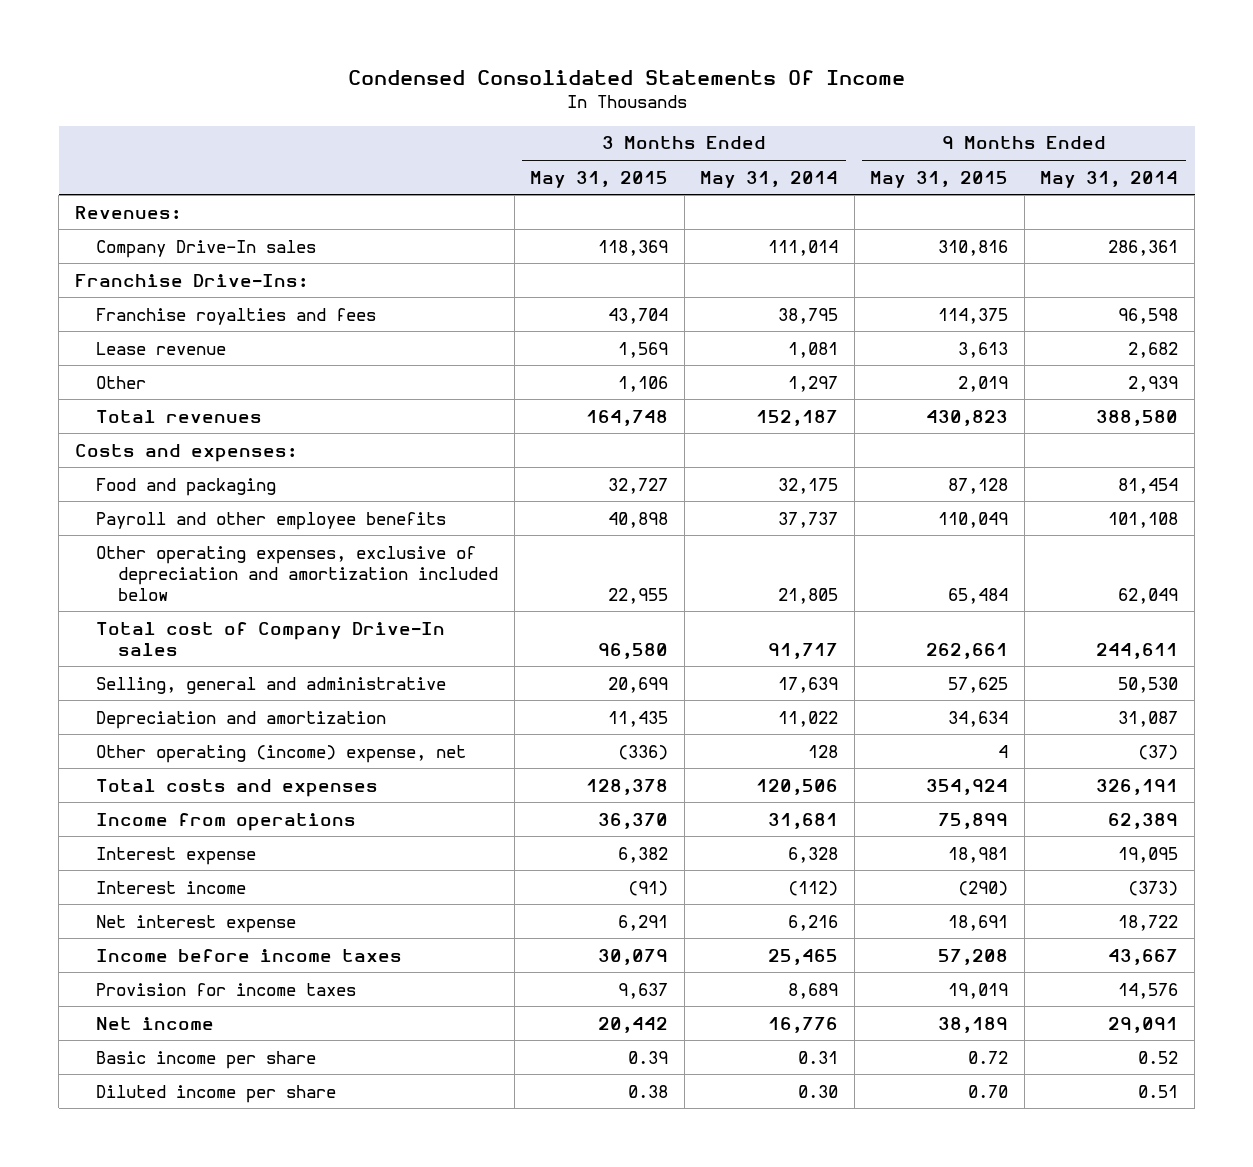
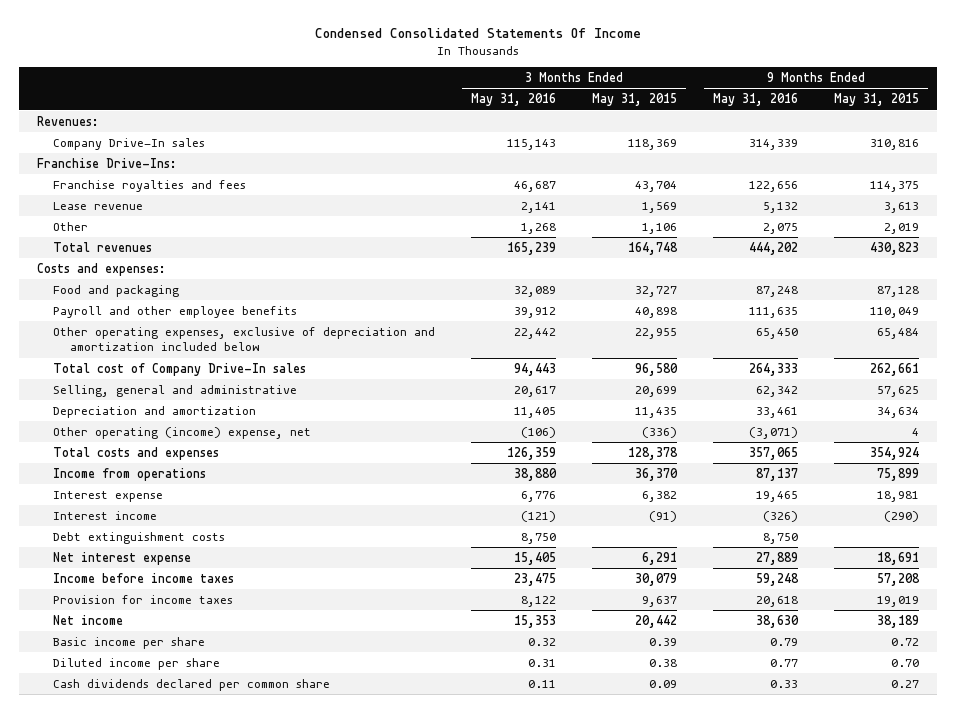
- | 3 Months Ended May 31, 2015 | 3 Months Ended May 31, 2014 | 9 Months Ended May 31, 2015 | 9 Months Ended May 31, 2014
+ | 3 Months Ended May 31, 2016 | 3 Months Ended May 31, 2015 | 9 Months Ended May 31, 2016 | 9 Months Ended May 31, 2015
+ Debt extinguishment costs | 8,750 | | 8,750 |
+ Cash dividends declared per common share | 0.11 | 0.09 | 0.33 | 0.27

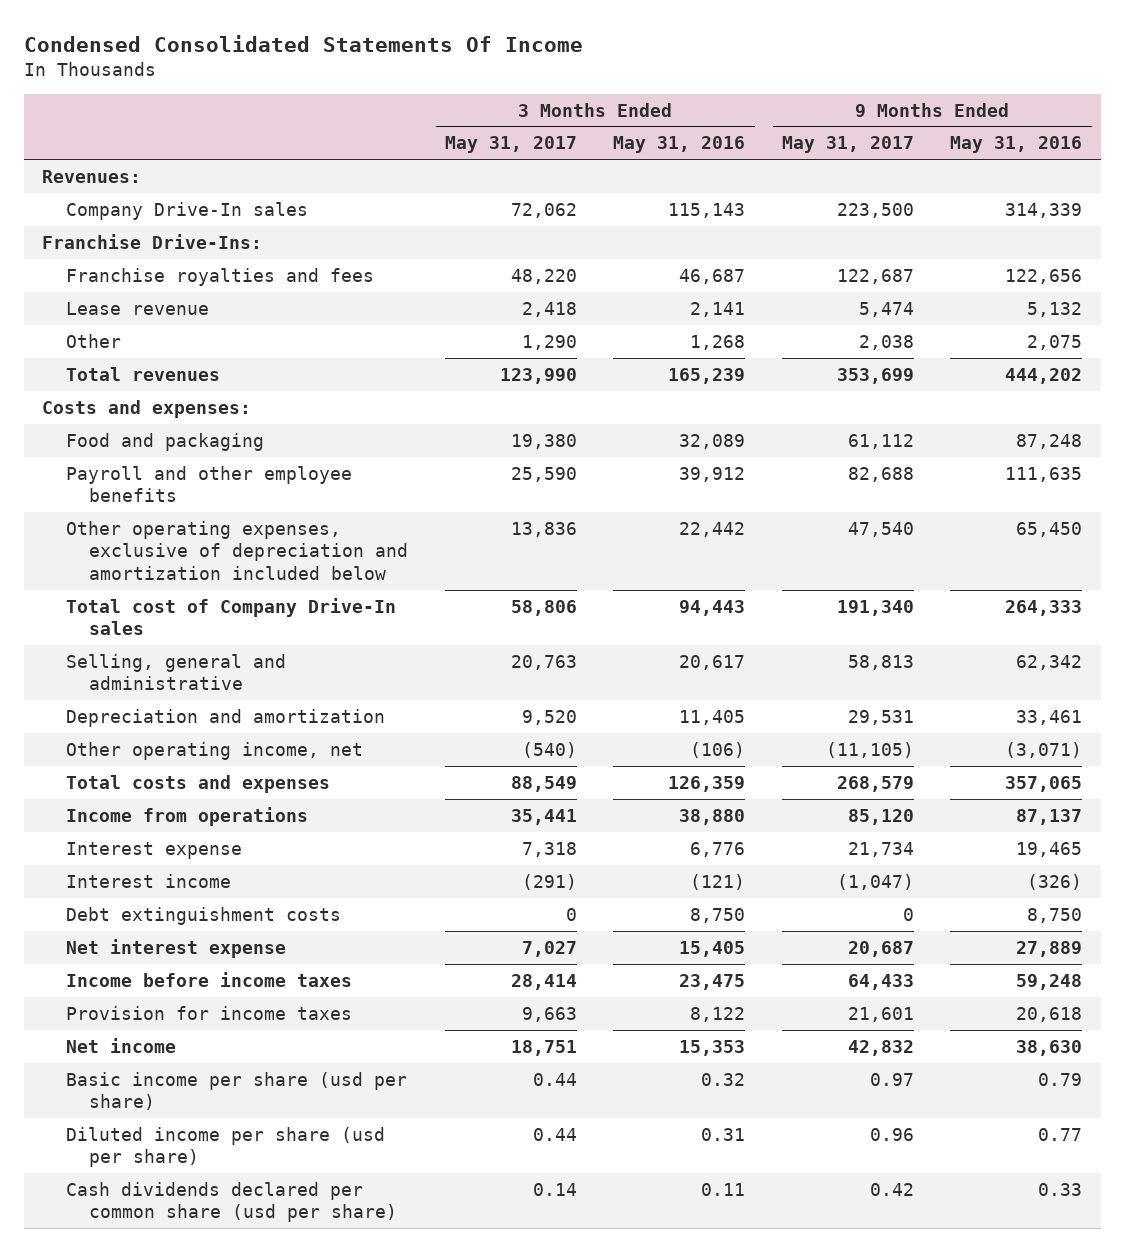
- | 3 Months Ended May 31, 2016 | 3 Months Ended May 31, 2015 | 9 Months Ended May 31, 2016 | 9 Months Ended May 31, 2015
+ | 3 Months Ended May 31, 2017 | 3 Months Ended May 31, 2016 | 9 Months Ended May 31, 2017 | 9 Months Ended May 31, 2016
- Other operating (income) expense, net | (106) | (336) | (3,071) | 4
+ Other operating income, net | (540) | (106) | (11,105) | (3,071)
- Basic income per share | 0.32 | 0.39 | 0.79 | 0.72
- Diluted income per share | 0.31 | 0.38 | 0.77 | 0.70
- Cash dividends declared per common share | 0.11 | 0.09 | 0.33 | 0.27
+ Basic income per share (usd per share) | 0.44 | 0.32 | 0.97 | 0.79
+ Diluted income per share (usd per share) | 0.44 | 0.31 | 0.96 | 0.77
+ Cash dividends declared per common share (usd per share) | 0.14 | 0.11 | 0.42 | 0.33

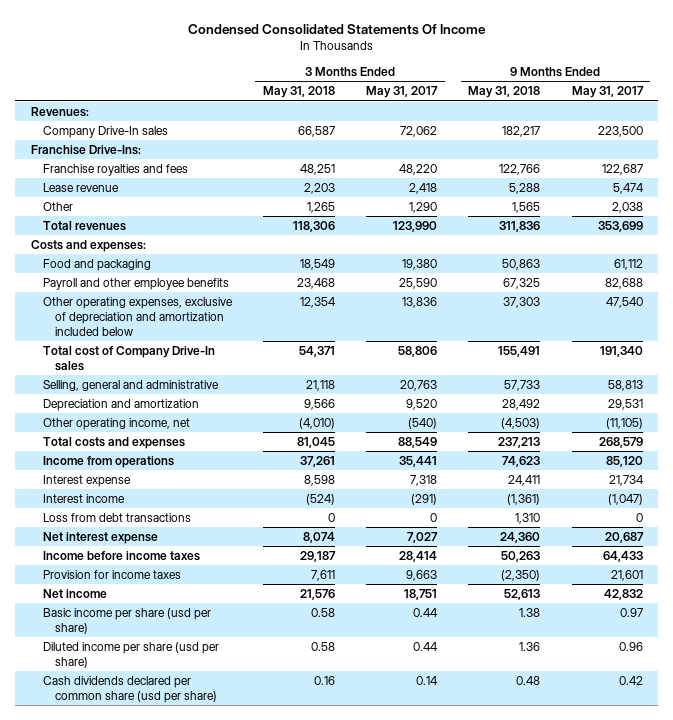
- | 3 Months Ended May 31, 2017 | 3 Months Ended May 31, 2016 | 9 Months Ended May 31, 2017 | 9 Months Ended May 31, 2016
+ | 3 Months Ended May 31, 2018 | 3 Months Ended May 31, 2017 | 9 Months Ended May 31, 2018 | 9 Months Ended May 31, 2017
- Debt extinguishment costs | 0 | 8,750 | 0 | 8,750
+ Loss from debt transactions | 0 | 0 | 1,310 | 0

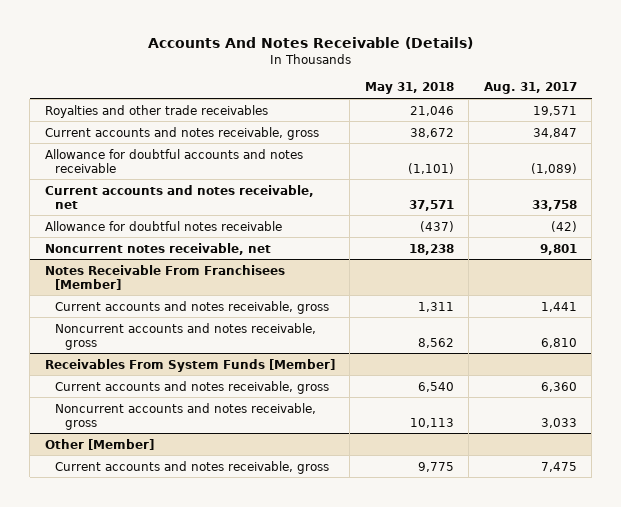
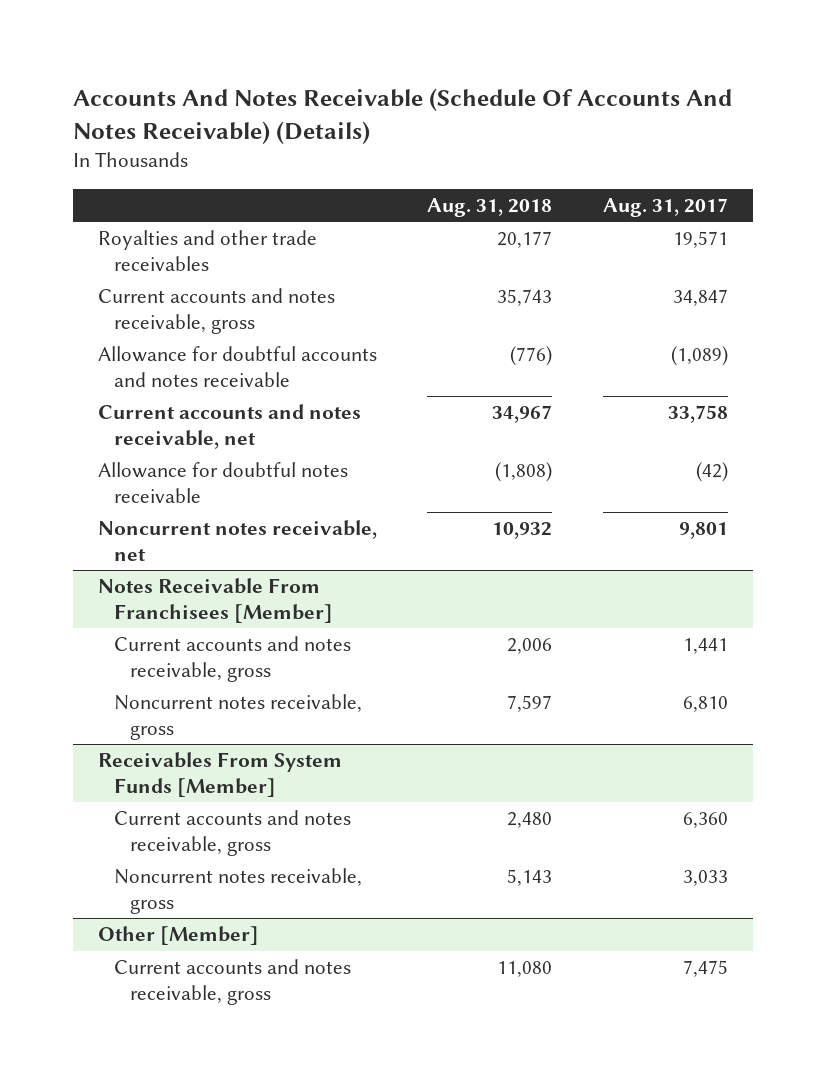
- Accounts And Notes Receivable (Details)
+ Accounts And Notes Receivable (Schedule Of Accounts And Notes Receivable) (Details)
- | May 31, 2018 | Aug. 31, 2017
+ | Aug. 31, 2018 | Aug. 31, 2017
@ Notes Receivable From Franchisees [Member]
- Noncurrent accounts and notes receivable, gross | 8,562 | 6,810
+ Noncurrent notes receivable, gross | 7,597 | 6,810
@ Receivables From System Funds [Member]
- Noncurrent accounts and notes receivable, gross | 10,113 | 3,033
+ Noncurrent notes receivable, gross | 5,143 | 3,033

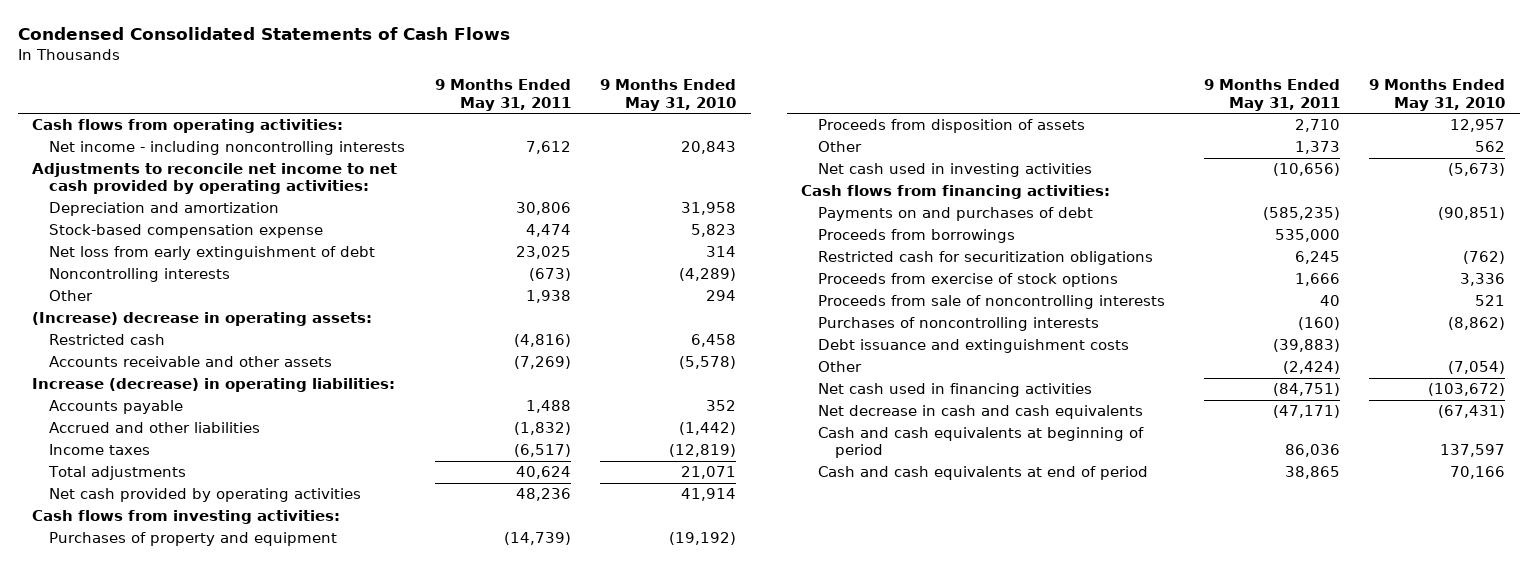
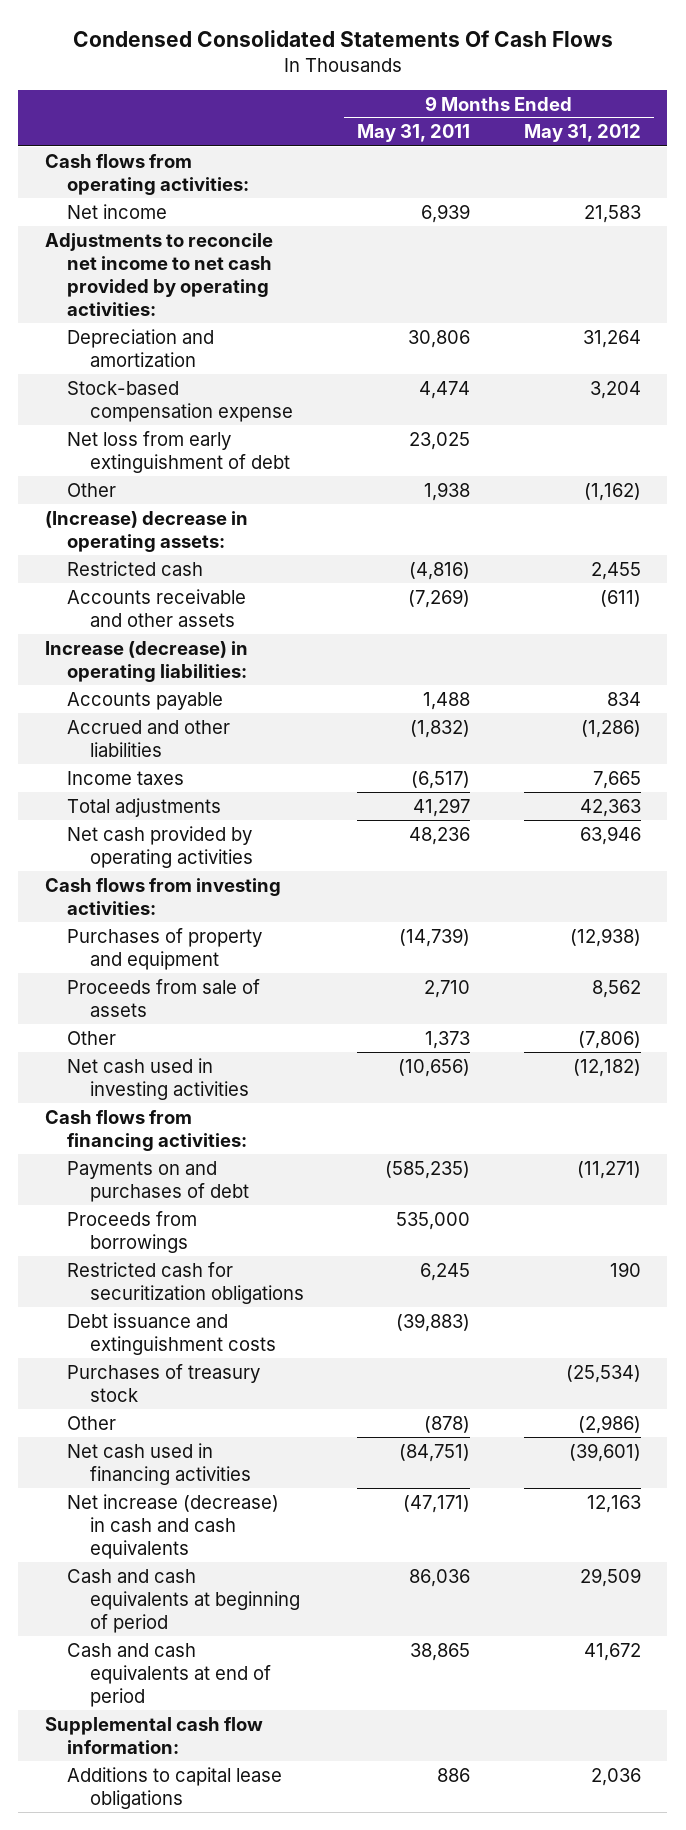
- Condensed Consolidated Statements of Cash Flows
+ Condensed Consolidated Statements Of Cash Flows
- | 9 Months Ended May 31, 2011 | 9 Months Ended May 31, 2010
+ | 9 Months Ended May 31, 2011 | 9 Months Ended May 31, 2012
- Net income - including noncontrolling interests | 7,612 | 20,843
+ Net income | 6,939 | 21,583
- Noncontrolling interests | (673) | (4,289)
- Total adjustments | 40,624 | 21,071
+ Total adjustments | 41,297 | 42,363
- Proceeds from disposition of assets | 2,710 | 12,957
+ Proceeds from sale of assets | 2,710 | 8,562
- Proceeds from exercise of stock options | 1,666 | 3,336
- Proceeds from sale of noncontrolling interests | 40 | 521
- Purchases of noncontrolling interests | (160) | (8,862)
- Other | (2,424) | (7,054)
+ Purchases of treasury stock | | (25,534)
+ Other | (878) | (2,986)
- Net decrease in cash and cash equivalents | (47,171) | (67,431)
+ Net increase (decrease) in cash and cash equivalents | (47,171) | 12,163
+ Supplemental cash flow information:
+ Additions to capital lease obligations | 886 | 2,036

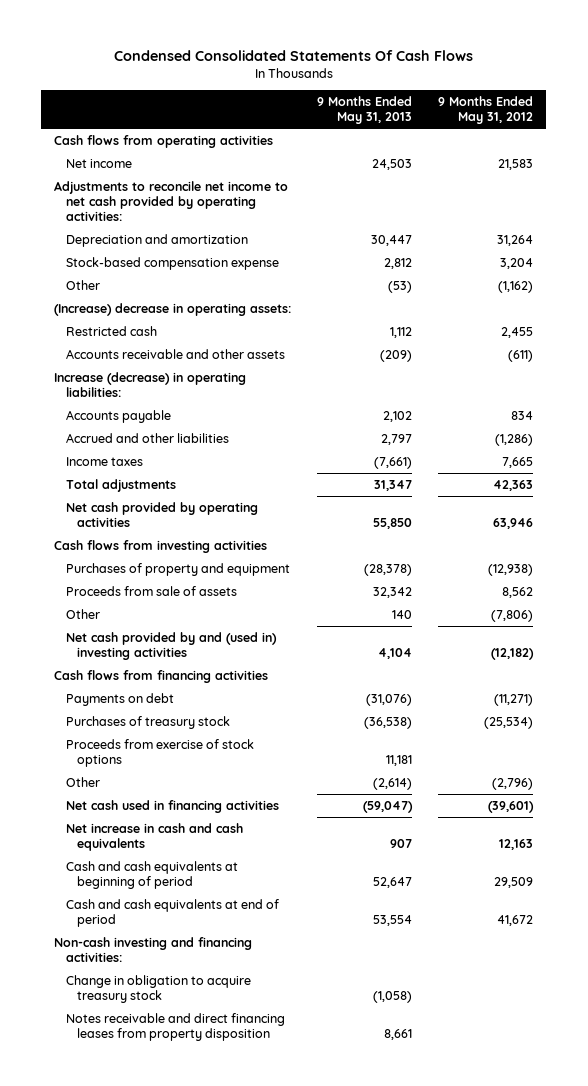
- | 9 Months Ended May 31, 2011 | 9 Months Ended May 31, 2012
+ | 9 Months Ended May 31, 2013 | 9 Months Ended May 31, 2012
- Cash flows from operating activities:
+ Cash flows from operating activities
- Net loss from early extinguishment of debt | 23,025 |
- Cash flows from investing activities:
+ Cash flows from investing activities
- Net cash used in investing activities | (10,656) | (12,182)
- Cash flows from financing activities:
- Payments on and purchases of debt | (585,235) | (11,271)
- Proceeds from borrowings | 535,000 |
- Restricted cash for securitization obligations | 6,245 | 190
- Debt issuance and extinguishment costs | (39,883) |
+ Net cash provided by and (used in) investing activities | 4,104 | (12,182)
+ Cash flows from financing activities
+ Payments on debt | (31,076) | (11,271)
- Other | (878) | (2,986)
+ Proceeds from exercise of stock options | 11,181 |
+ Other | (2,614) | (2,796)
- Net increase (decrease) in cash and cash equivalents | (47,171) | 12,163
+ Net increase in cash and cash equivalents | 907 | 12,163
- Supplemental cash flow information:
- Additions to capital lease obligations | 886 | 2,036
+ Non-cash investing and financing activities:
+ Change in obligation to acquire treasury stock | (1,058) |
+ Notes receivable and direct financing leases from property disposition | 8,661 |

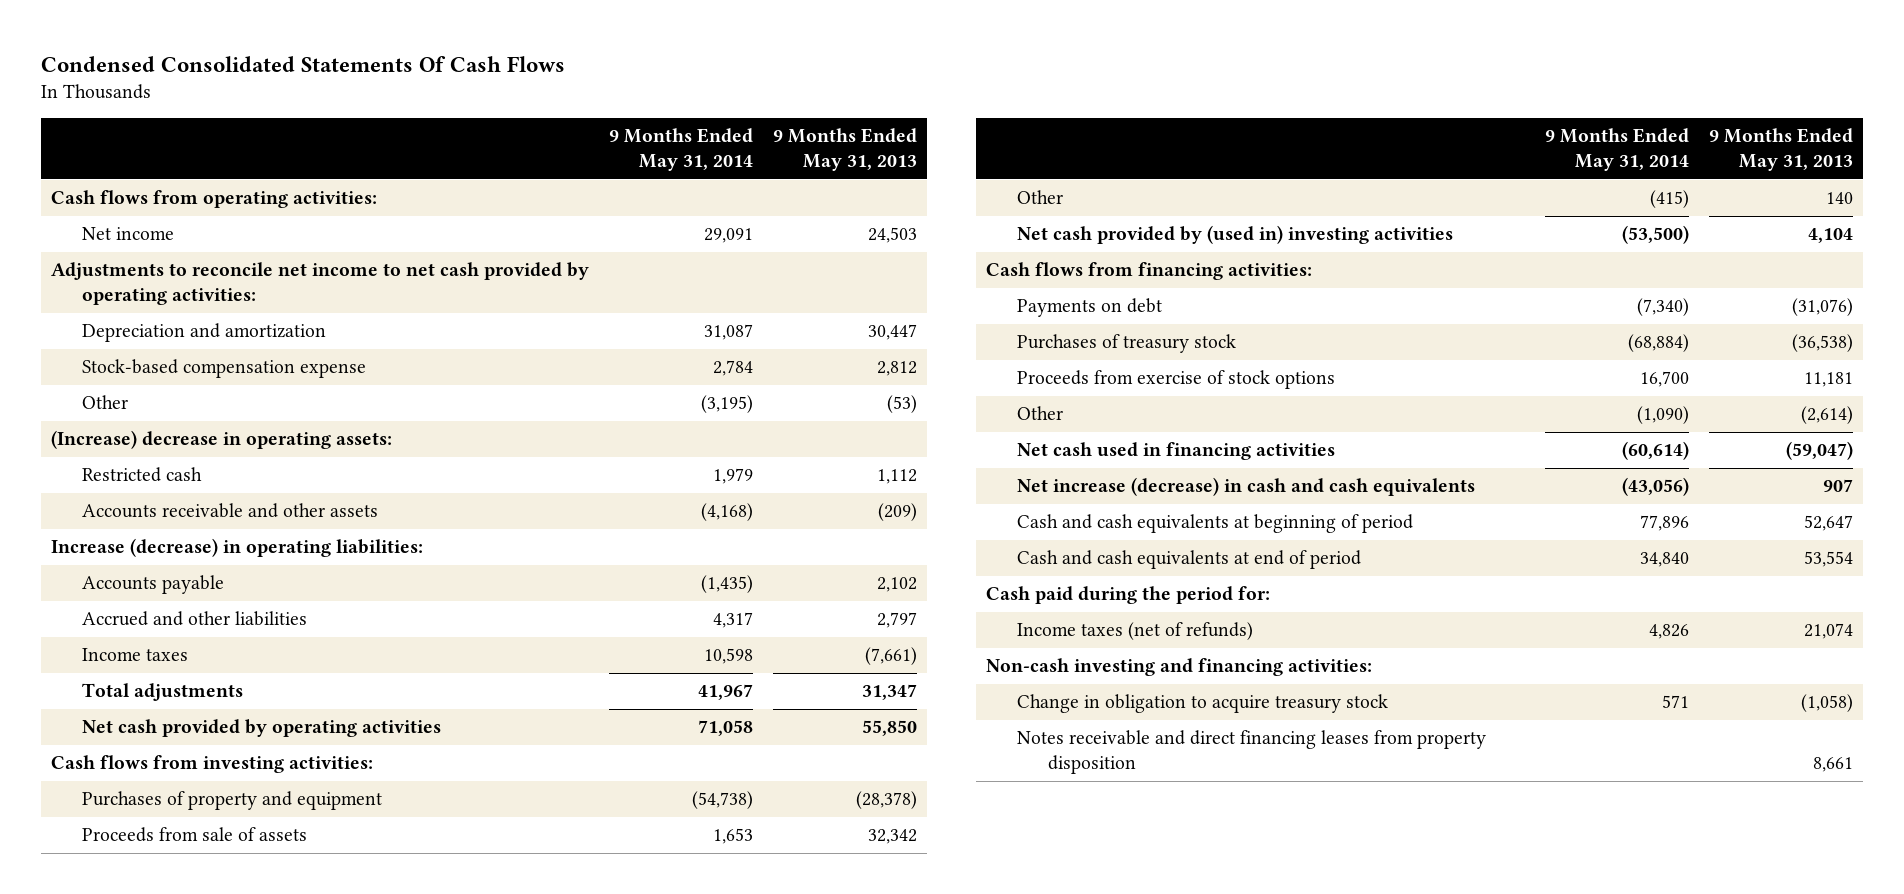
- | 9 Months Ended May 31, 2013 | 9 Months Ended May 31, 2012
+ | 9 Months Ended May 31, 2014 | 9 Months Ended May 31, 2013
- Cash flows from operating activities
+ Cash flows from operating activities:
- Cash flows from investing activities
+ Cash flows from investing activities:
- Net cash provided by and (used in) investing activities | 4,104 | (12,182)
- Cash flows from financing activities
+ Net cash provided by (used in) investing activities | (53,500) | 4,104
+ Cash flows from financing activities:
- Net increase in cash and cash equivalents | 907 | 12,163
+ Net increase (decrease) in cash and cash equivalents | (43,056) | 907
+ Cash paid during the period for:
+ Income taxes (net of refunds) | 4,826 | 21,074

